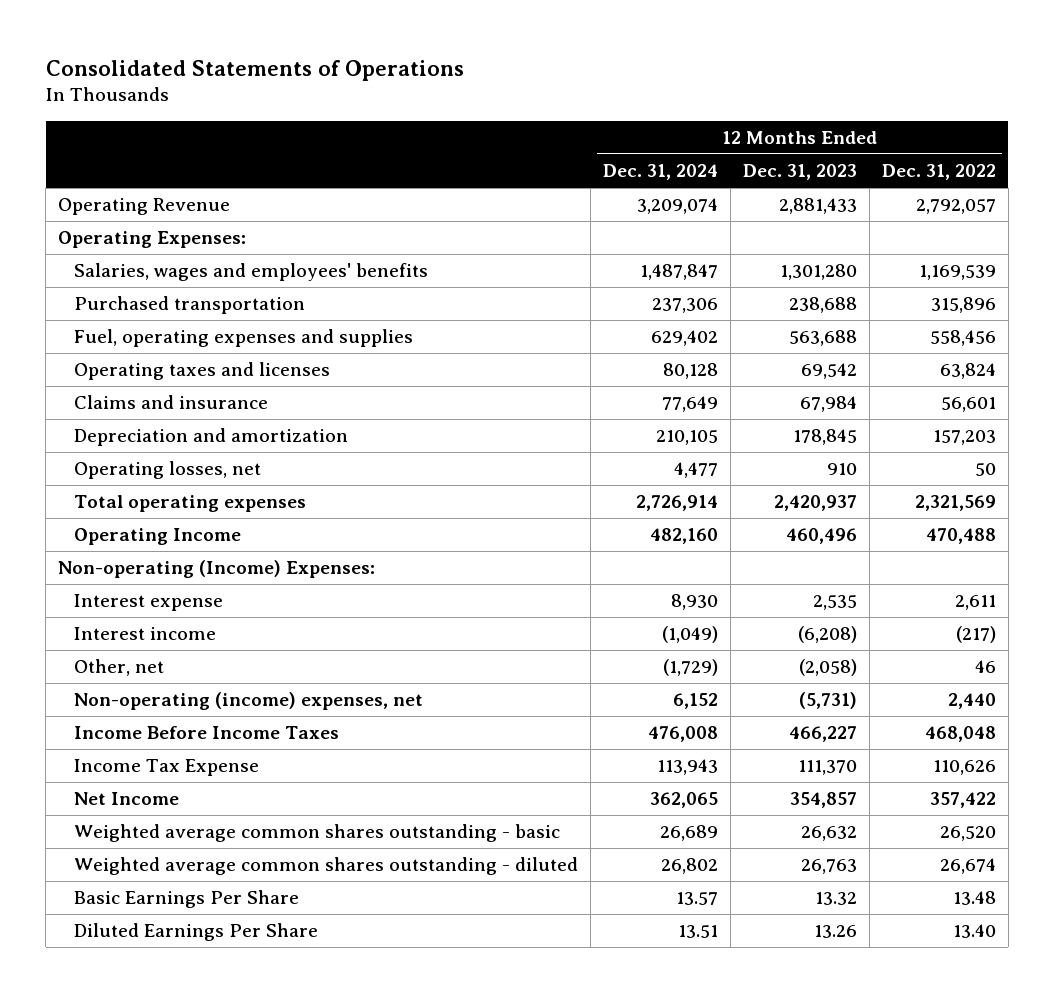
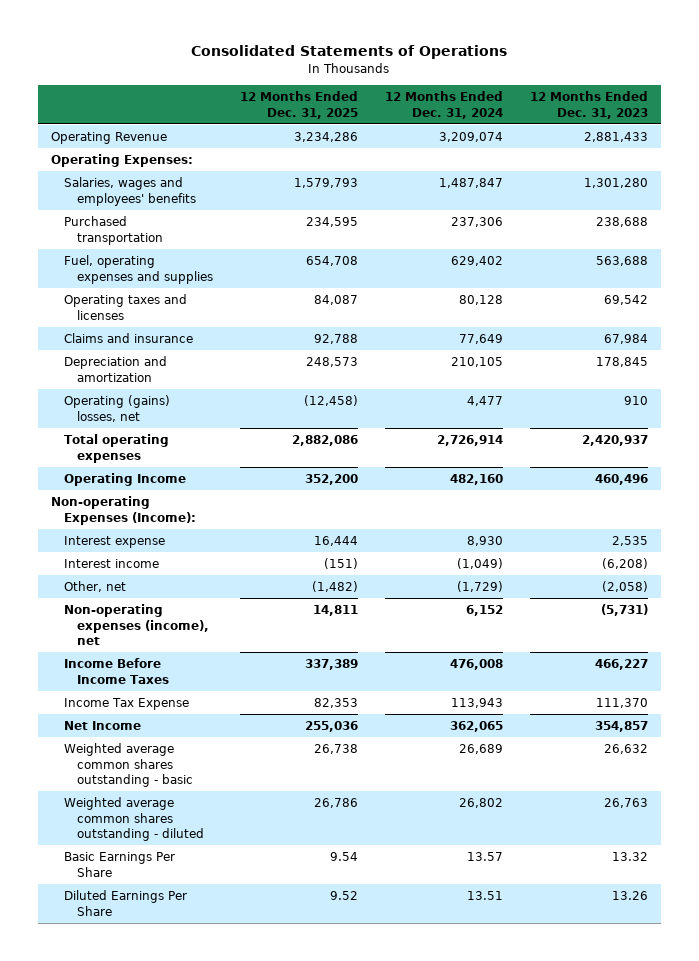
- | 12 Months Ended Dec. 31, 2024 | 12 Months Ended Dec. 31, 2023 | 12 Months Ended Dec. 31, 2022
+ | 12 Months Ended Dec. 31, 2025 | 12 Months Ended Dec. 31, 2024 | 12 Months Ended Dec. 31, 2023
- Operating losses, net | 4,477 | 910 | 50
+ Operating (gains) losses, net | (12,458) | 4,477 | 910
- Non-operating (Income) Expenses:
+ Non-operating Expenses (Income):
- Non-operating (income) expenses, net | 6,152 | (5,731) | 2,440
+ Non-operating expenses (income), net | 14,811 | 6,152 | (5,731)

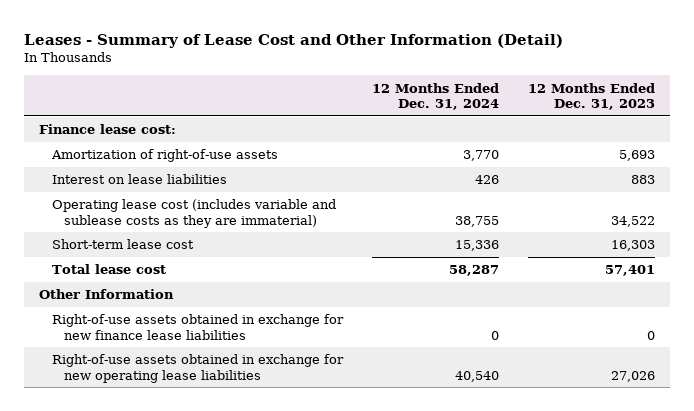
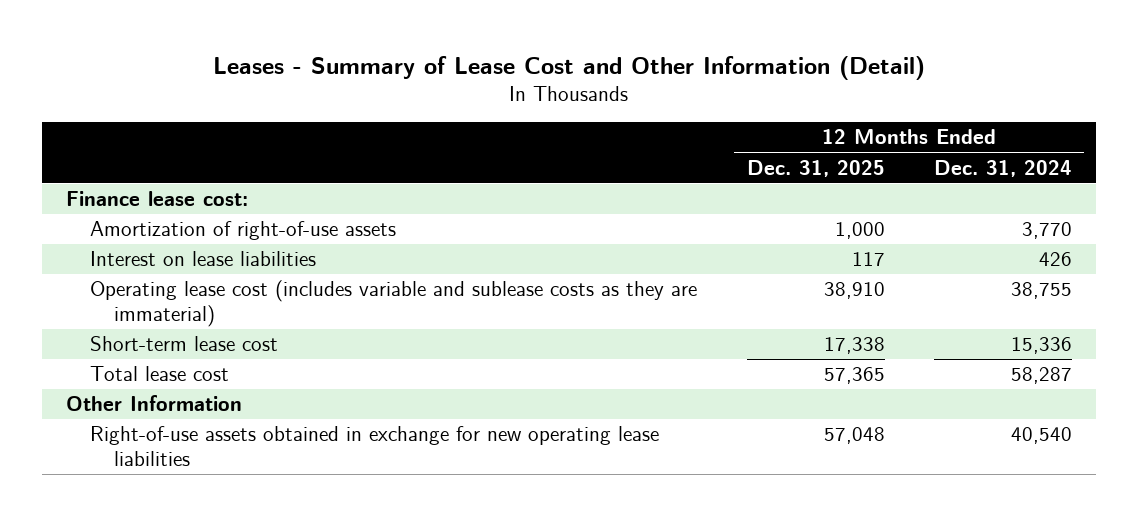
- | 12 Months Ended Dec. 31, 2024 | 12 Months Ended Dec. 31, 2023
+ | 12 Months Ended Dec. 31, 2025 | 12 Months Ended Dec. 31, 2024
- Right-of-use assets obtained in exchange for new finance lease liabilities | 0 | 0

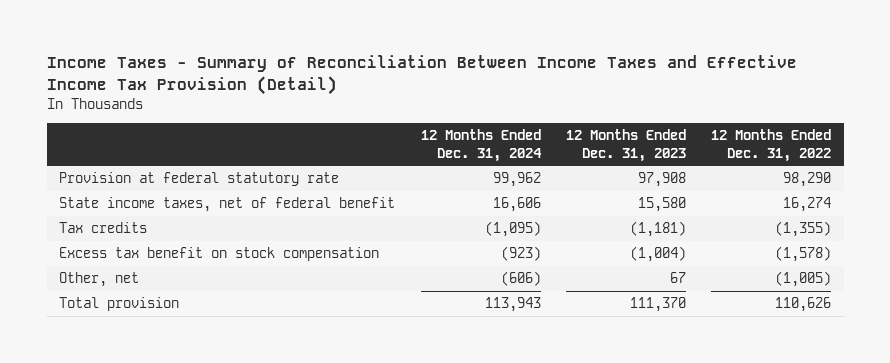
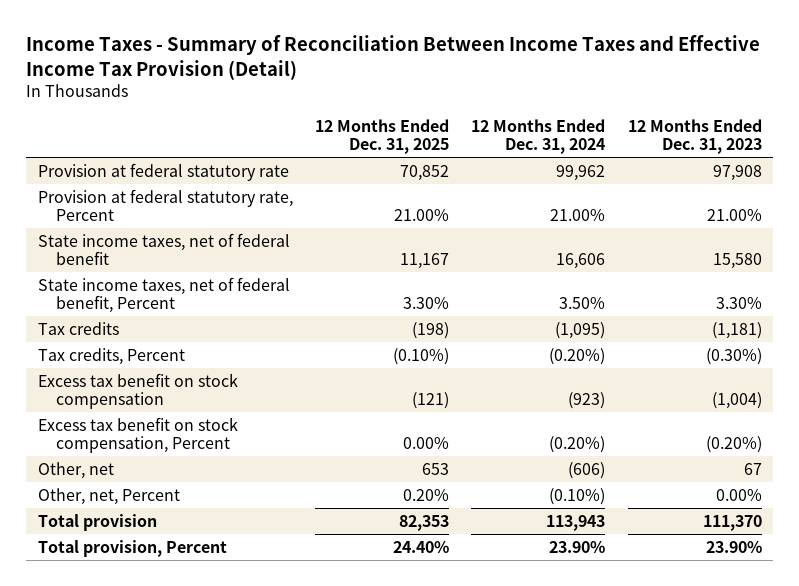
- | 12 Months Ended Dec. 31, 2024 | 12 Months Ended Dec. 31, 2023 | 12 Months Ended Dec. 31, 2022
+ | 12 Months Ended Dec. 31, 2025 | 12 Months Ended Dec. 31, 2024 | 12 Months Ended Dec. 31, 2023
+ Provision at federal statutory rate, Percent | 21.00% | 21.00% | 21.00%
+ State income taxes, net of federal benefit, Percent | 3.30% | 3.50% | 3.30%
+ Tax credits, Percent | (0.10%) | (0.20%) | (0.30%)
+ Excess tax benefit on stock compensation, Percent | 0.00% | (0.20%) | (0.20%)
+ Other, net, Percent | 0.20% | (0.10%) | 0.00%
+ Total provision, Percent | 24.40% | 23.90% | 23.90%

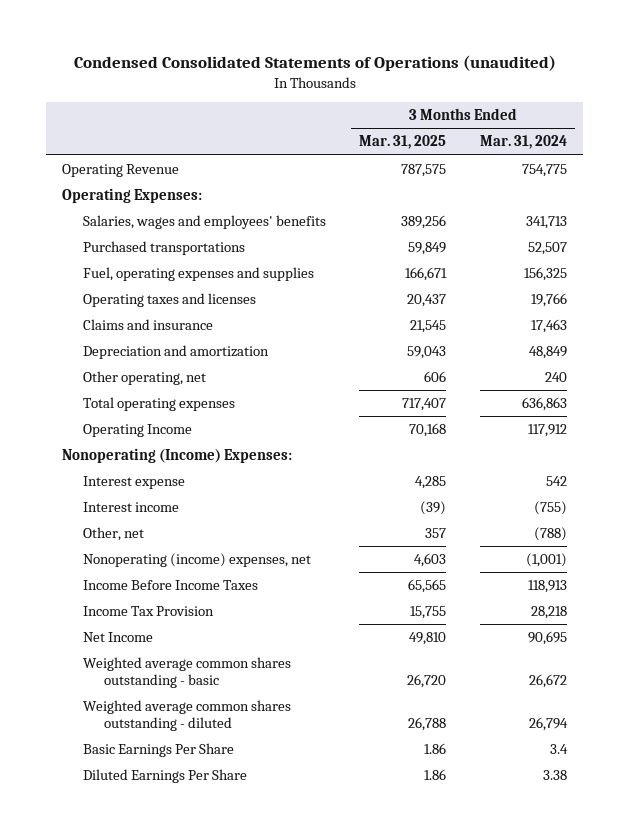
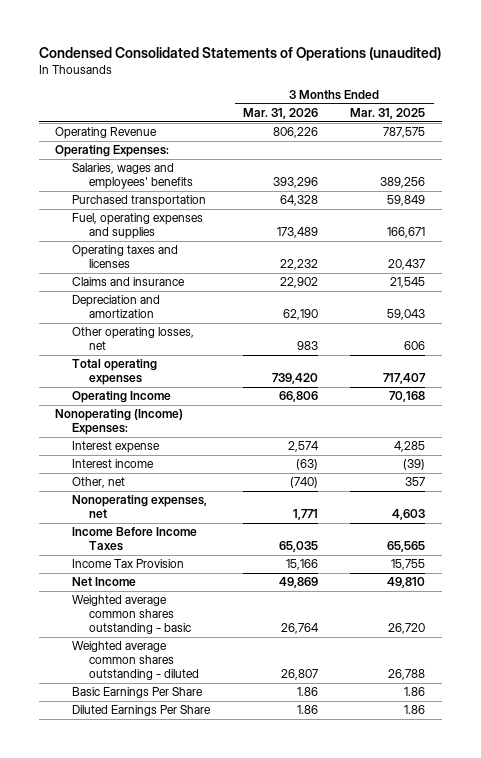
- | 3 Months Ended Mar. 31, 2025 | 3 Months Ended Mar. 31, 2024
+ | 3 Months Ended Mar. 31, 2026 | 3 Months Ended Mar. 31, 2025
- Purchased transportations | 59,849 | 52,507
+ Purchased transportation | 64,328 | 59,849
- Other operating, net | 606 | 240
+ Other operating losses, net | 983 | 606
- Nonoperating (income) expenses, net | 4,603 | (1,001)
+ Nonoperating expenses, net | 1,771 | 4,603

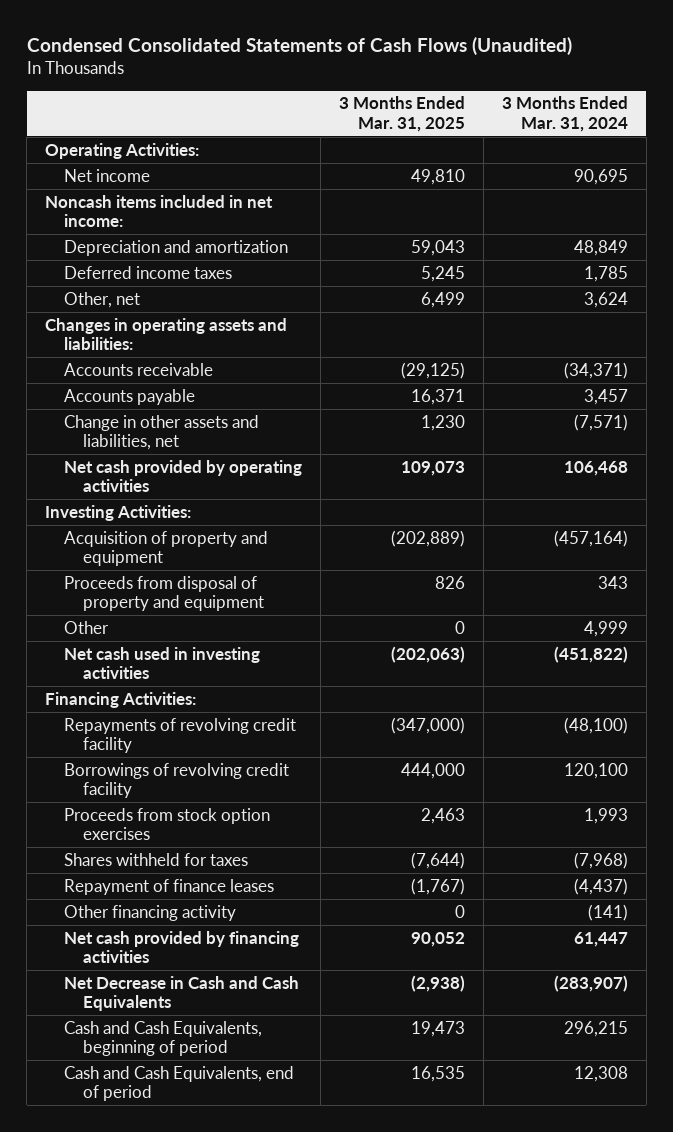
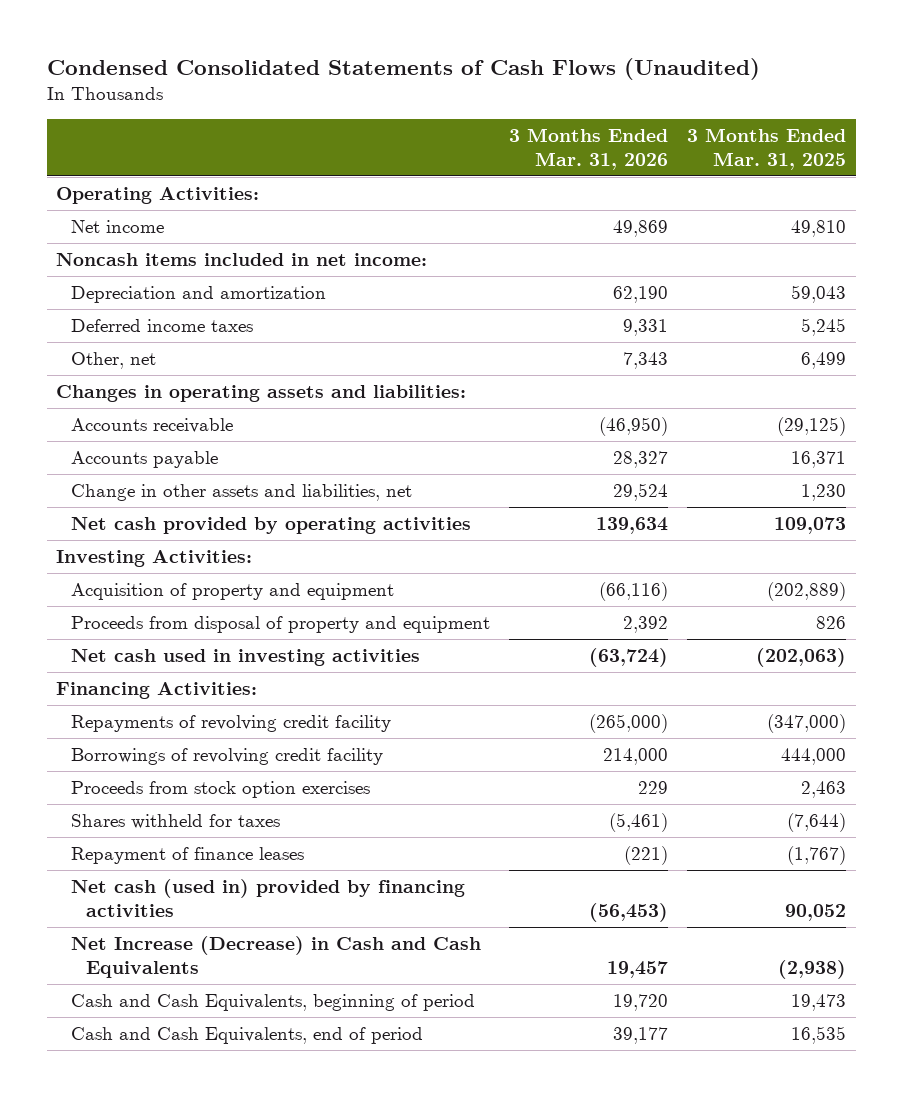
- | 3 Months Ended Mar. 31, 2025 | 3 Months Ended Mar. 31, 2024
+ | 3 Months Ended Mar. 31, 2026 | 3 Months Ended Mar. 31, 2025
- Other | 0 | 4,999
- Other financing activity | 0 | (141)
- Net cash provided by financing activities | 90,052 | 61,447
- Net Decrease in Cash and Cash Equivalents | (2,938) | (283,907)
+ Net cash (used in) provided by financing activities | (56,453) | 90,052
+ Net Increase (Decrease) in Cash and Cash Equivalents | 19,457 | (2,938)

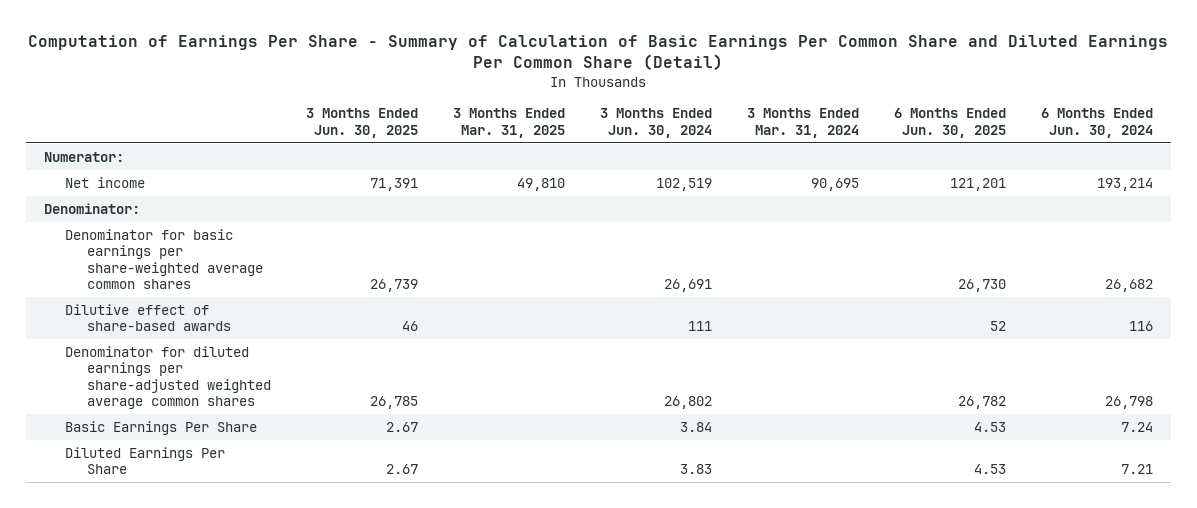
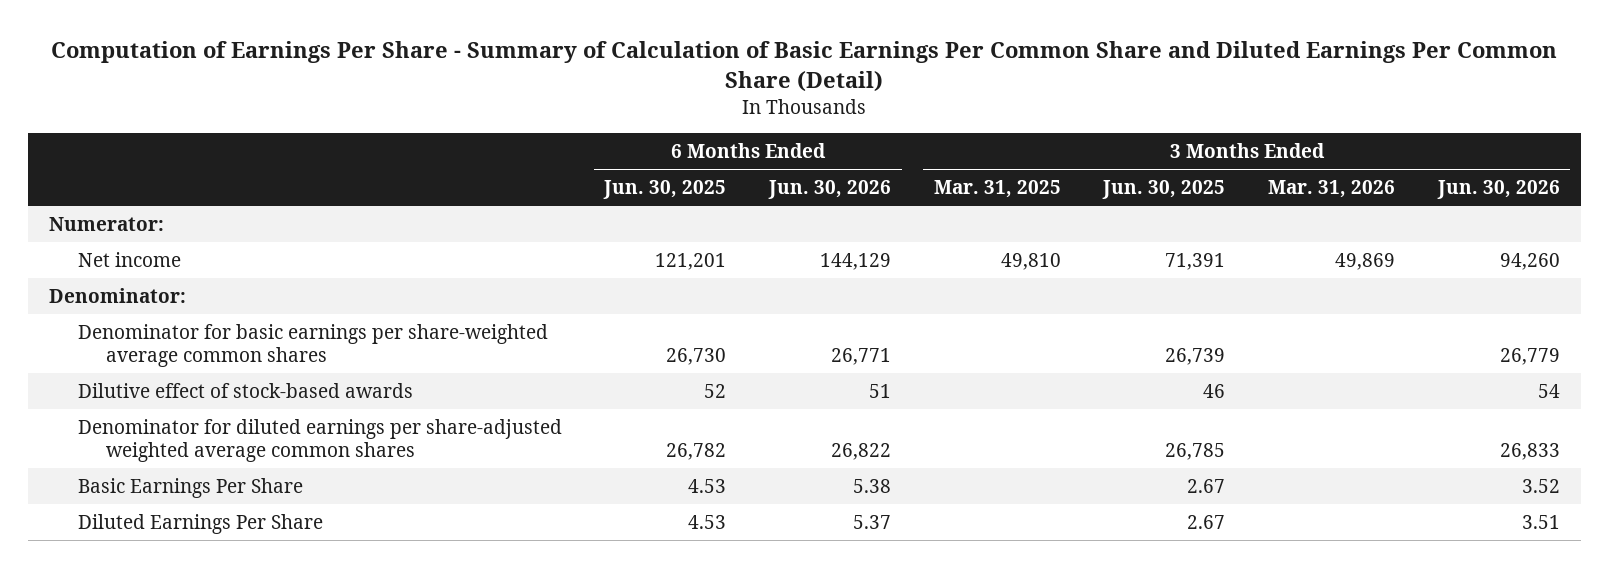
- | 3 Months Ended Jun. 30, 2025 | 3 Months Ended Mar. 31, 2025 | 3 Months Ended Jun. 30, 2024 | 3 Months Ended Mar. 31, 2024 | 6 Months Ended Jun. 30, 2025 | 6 Months Ended Jun. 30, 2024
+ | 6 Months Ended Jun. 30, 2025 | 6 Months Ended Jun. 30, 2026 | 3 Months Ended Mar. 31, 2025 | 3 Months Ended Jun. 30, 2025 | 3 Months Ended Mar. 31, 2026 | 3 Months Ended Jun. 30, 2026
- Dilutive effect of share-based awards | 46 | | 111 | | 52 | 116
+ Dilutive effect of stock-based awards | 52 | 51 | | 46 | | 54

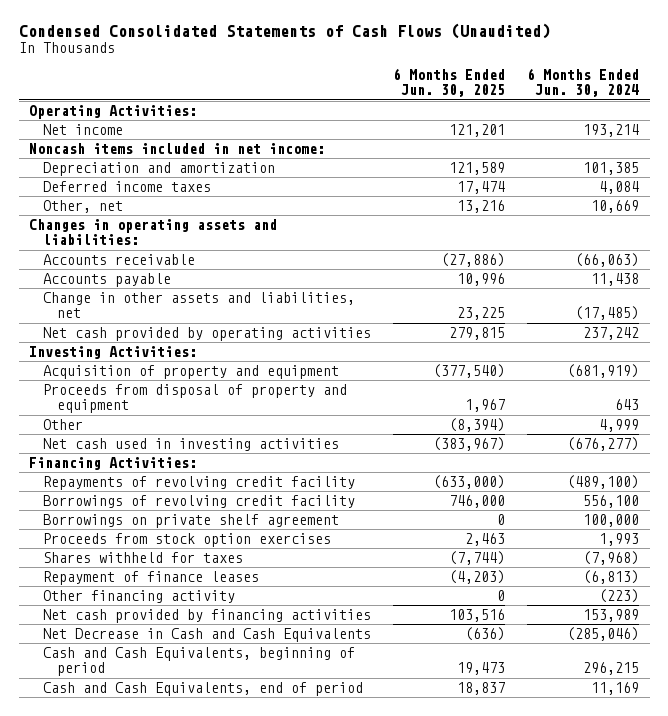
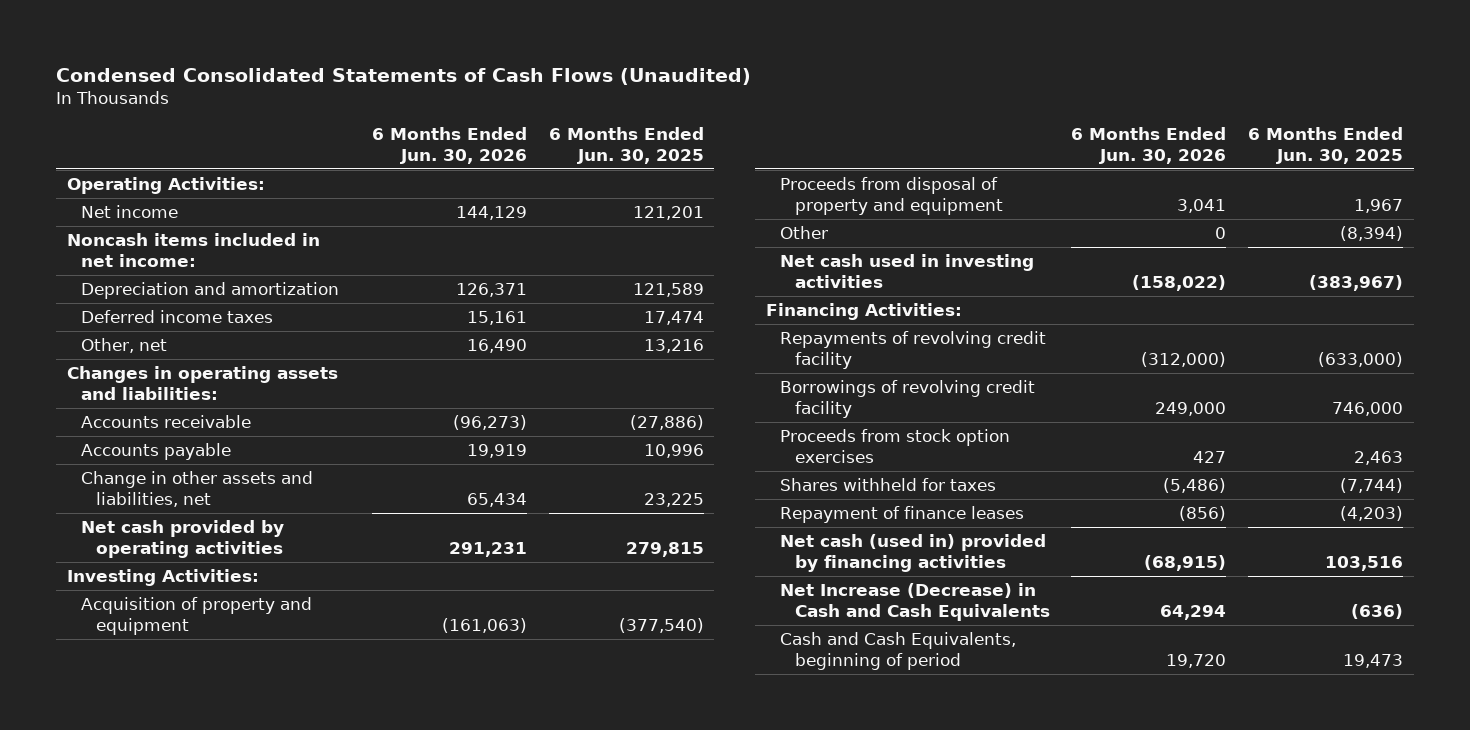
- | 6 Months Ended Jun. 30, 2025 | 6 Months Ended Jun. 30, 2024
+ | 6 Months Ended Jun. 30, 2026 | 6 Months Ended Jun. 30, 2025
- Borrowings on private shelf agreement | 0 | 100,000
- Other financing activity | 0 | (223)
- Net cash provided by financing activities | 103,516 | 153,989
- Net Decrease in Cash and Cash Equivalents | (636) | (285,046)
+ Net cash (used in) provided by financing activities | (68,915) | 103,516
+ Net Increase (Decrease) in Cash and Cash Equivalents | 64,294 | (636)
- Cash and Cash Equivalents, end of period | 18,837 | 11,169

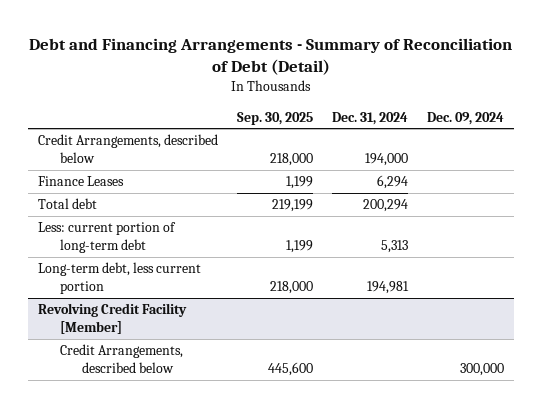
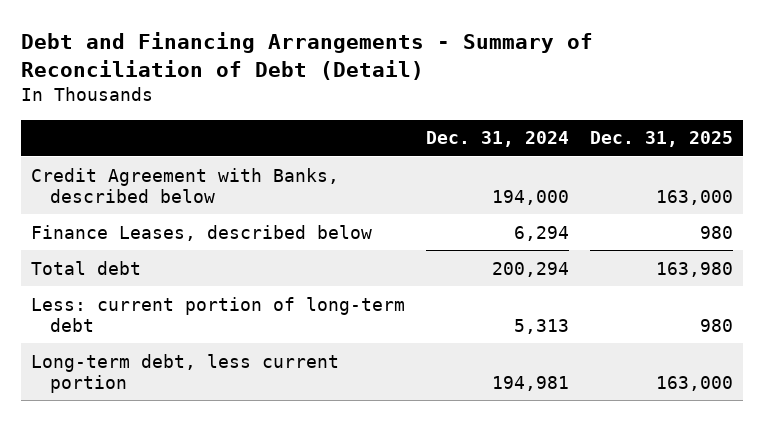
- | Sep. 30, 2025 | Dec. 31, 2024 | Dec. 09, 2024
+ | Dec. 31, 2024 | Dec. 31, 2025
- Credit Arrangements, described below | 218,000 | 194,000 |
- Finance Leases | 1,199 | 6,294 |
+ Credit Agreement with Banks, described below | 194,000 | 163,000
+ Finance Leases, described below | 6,294 | 980
- Revolving Credit Facility [Member]
- Credit Arrangements, described below | 445,600 | | 300,000

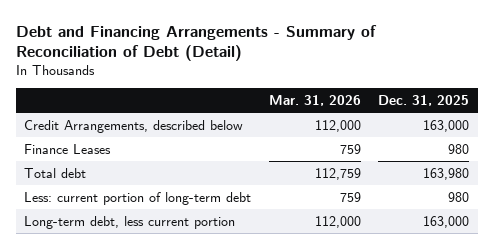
- | Dec. 31, 2024 | Dec. 31, 2025
+ | Mar. 31, 2026 | Dec. 31, 2025
- Credit Agreement with Banks, described below | 194,000 | 163,000
- Finance Leases, described below | 6,294 | 980
+ Credit Arrangements, described below | 112,000 | 163,000
+ Finance Leases | 759 | 980

